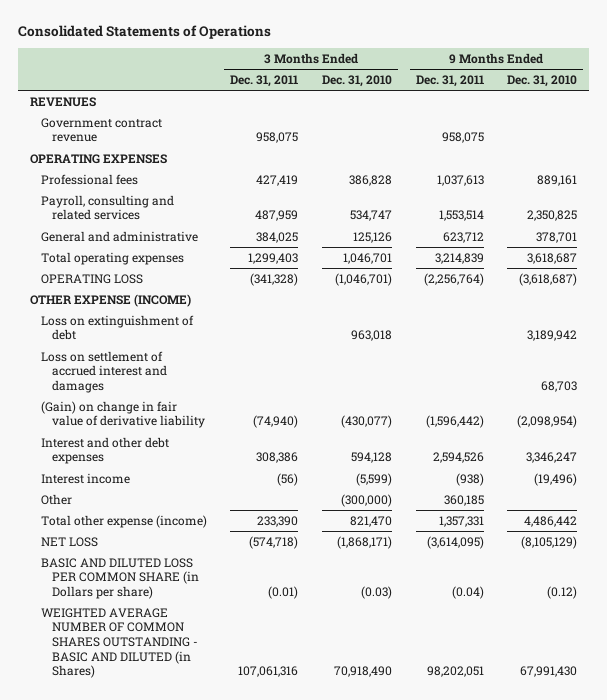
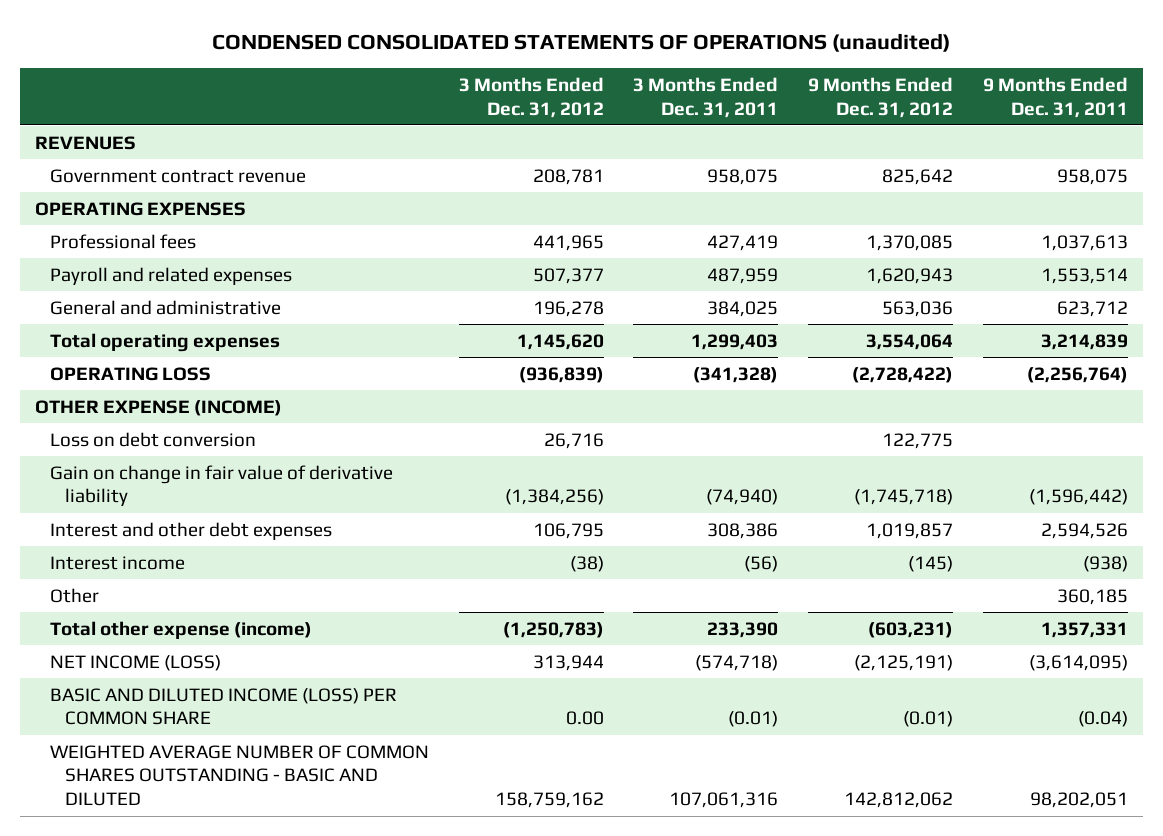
- Consolidated Statements of Operations
+ CONDENSED CONSOLIDATED STATEMENTS OF OPERATIONS (unaudited)
- | 3 Months Ended Dec. 31, 2011 | 3 Months Ended Dec. 31, 2010 | 9 Months Ended Dec. 31, 2011 | 9 Months Ended Dec. 31, 2010
+ | 3 Months Ended Dec. 31, 2012 | 3 Months Ended Dec. 31, 2011 | 9 Months Ended Dec. 31, 2012 | 9 Months Ended Dec. 31, 2011
- Payroll, consulting and related services | 487,959 | 534,747 | 1,553,514 | 2,350,825
+ Payroll and related expenses | 507,377 | 487,959 | 1,620,943 | 1,553,514
- Loss on extinguishment of debt | | 963,018 | | 3,189,942
- Loss on settlement of accrued interest and damages | | | | 68,703
- (Gain) on change in fair value of derivative liability | (74,940) | (430,077) | (1,596,442) | (2,098,954)
+ Loss on debt conversion | 26,716 | | 122,775 |
+ Gain on change in fair value of derivative liability | (1,384,256) | (74,940) | (1,745,718) | (1,596,442)
- NET LOSS | (574,718) | (1,868,171) | (3,614,095) | (8,105,129)
- BASIC AND DILUTED LOSS PER COMMON SHARE (in Dollars per share) | (0.01) | (0.03) | (0.04) | (0.12)
- WEIGHTED AVERAGE NUMBER OF COMMON SHARES OUTSTANDING - BASIC AND DILUTED (in Shares) | 107,061,316 | 70,918,490 | 98,202,051 | 67,991,430
+ NET INCOME (LOSS) | 313,944 | (574,718) | (2,125,191) | (3,614,095)
+ BASIC AND DILUTED INCOME (LOSS) PER COMMON SHARE | 0.00 | (0.01) | (0.01) | (0.04)
+ WEIGHTED AVERAGE NUMBER OF COMMON SHARES OUTSTANDING - BASIC AND DILUTED | 158,759,162 | 107,061,316 | 142,812,062 | 98,202,051

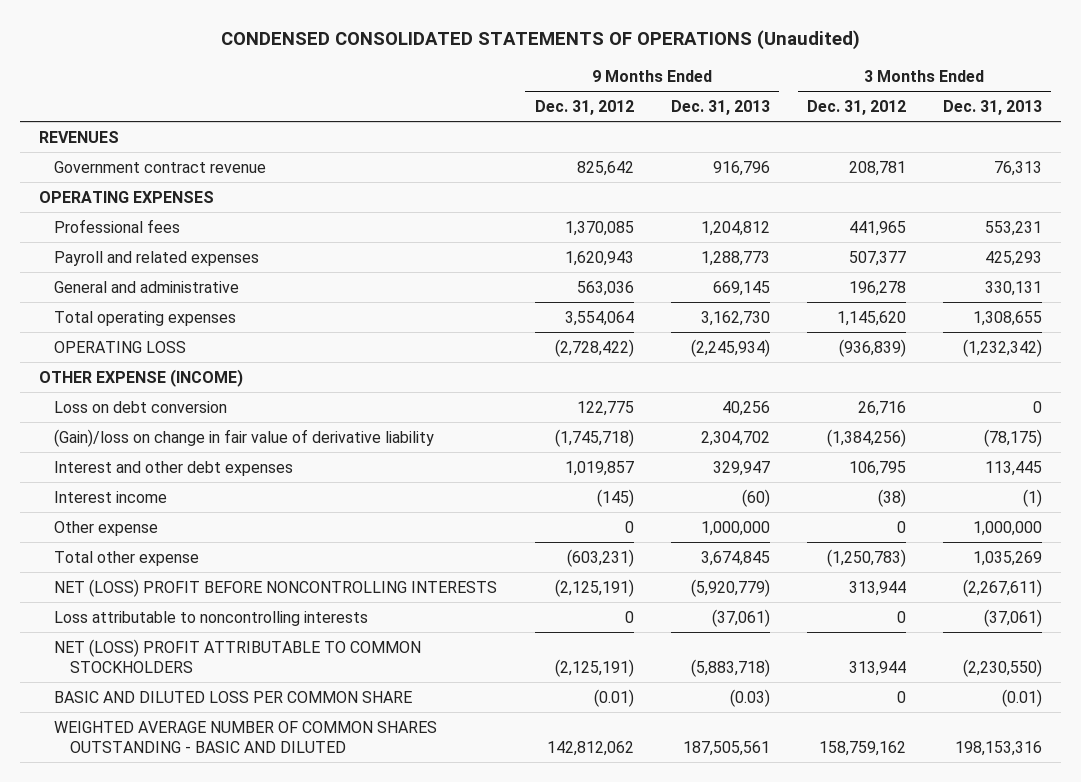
- CONDENSED CONSOLIDATED STATEMENTS OF OPERATIONS (unaudited)
+ CONDENSED CONSOLIDATED STATEMENTS OF OPERATIONS (Unaudited)
- | 3 Months Ended Dec. 31, 2012 | 3 Months Ended Dec. 31, 2011 | 9 Months Ended Dec. 31, 2012 | 9 Months Ended Dec. 31, 2011
+ | 9 Months Ended Dec. 31, 2012 | 9 Months Ended Dec. 31, 2013 | 3 Months Ended Dec. 31, 2012 | 3 Months Ended Dec. 31, 2013
- Gain on change in fair value of derivative liability | (1,384,256) | (74,940) | (1,745,718) | (1,596,442)
+ (Gain)/loss on change in fair value of derivative liability | (1,745,718) | 2,304,702 | (1,384,256) | (78,175)
- Other | | | | 360,185
- Total other expense (income) | (1,250,783) | 233,390 | (603,231) | 1,357,331
- NET INCOME (LOSS) | 313,944 | (574,718) | (2,125,191) | (3,614,095)
- BASIC AND DILUTED INCOME (LOSS) PER COMMON SHARE | 0.00 | (0.01) | (0.01) | (0.04)
+ Other expense | 0 | 1,000,000 | 0 | 1,000,000
+ Total other expense | (603,231) | 3,674,845 | (1,250,783) | 1,035,269
+ NET (LOSS) PROFIT BEFORE NONCONTROLLING INTERESTS | (2,125,191) | (5,920,779) | 313,944 | (2,267,611)
+ Loss attributable to noncontrolling interests | 0 | (37,061) | 0 | (37,061)
+ NET (LOSS) PROFIT ATTRIBUTABLE TO COMMON STOCKHOLDERS | (2,125,191) | (5,883,718) | 313,944 | (2,230,550)
+ BASIC AND DILUTED LOSS PER COMMON SHARE | (0.01) | (0.03) | 0 | (0.01)

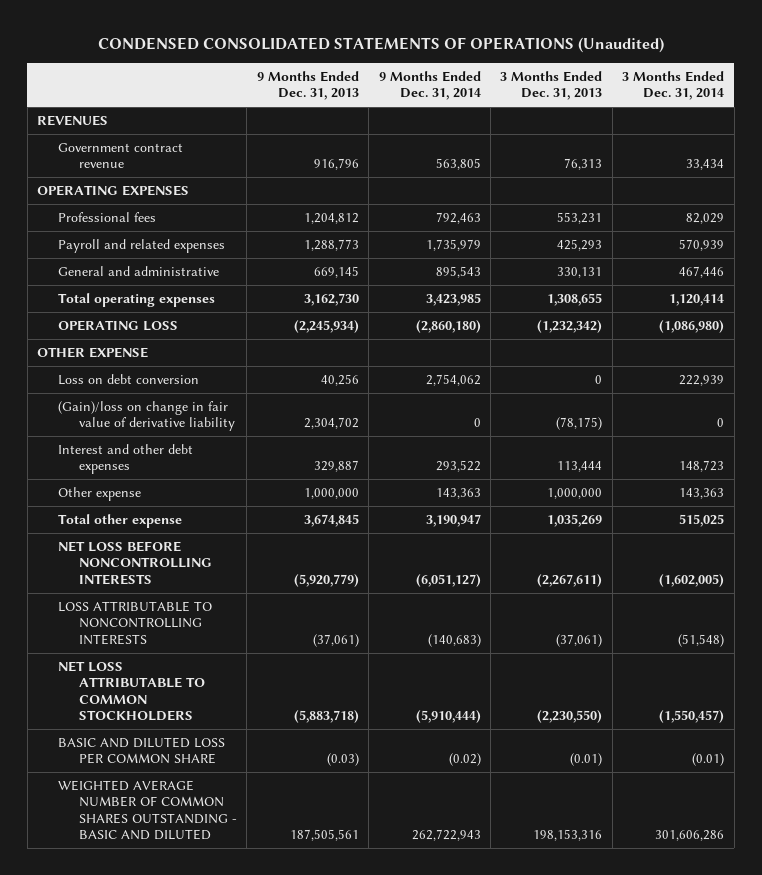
- | 9 Months Ended Dec. 31, 2012 | 9 Months Ended Dec. 31, 2013 | 3 Months Ended Dec. 31, 2012 | 3 Months Ended Dec. 31, 2013
+ | 9 Months Ended Dec. 31, 2013 | 9 Months Ended Dec. 31, 2014 | 3 Months Ended Dec. 31, 2013 | 3 Months Ended Dec. 31, 2014
- OTHER EXPENSE (INCOME)
+ OTHER EXPENSE
- Interest and other debt expenses | 1,019,857 | 329,947 | 106,795 | 113,445
- Interest income | (145) | (60) | (38) | (1)
+ Interest and other debt expenses | 329,887 | 293,522 | 113,444 | 148,723
- NET (LOSS) PROFIT BEFORE NONCONTROLLING INTERESTS | (2,125,191) | (5,920,779) | 313,944 | (2,267,611)
- Loss attributable to noncontrolling interests | 0 | (37,061) | 0 | (37,061)
- NET (LOSS) PROFIT ATTRIBUTABLE TO COMMON STOCKHOLDERS | (2,125,191) | (5,883,718) | 313,944 | (2,230,550)
+ NET LOSS BEFORE NONCONTROLLING INTERESTS | (5,920,779) | (6,051,127) | (2,267,611) | (1,602,005)
+ LOSS ATTRIBUTABLE TO NONCONTROLLING INTERESTS | (37,061) | (140,683) | (37,061) | (51,548)
+ NET LOSS ATTRIBUTABLE TO COMMON STOCKHOLDERS | (5,883,718) | (5,910,444) | (2,230,550) | (1,550,457)

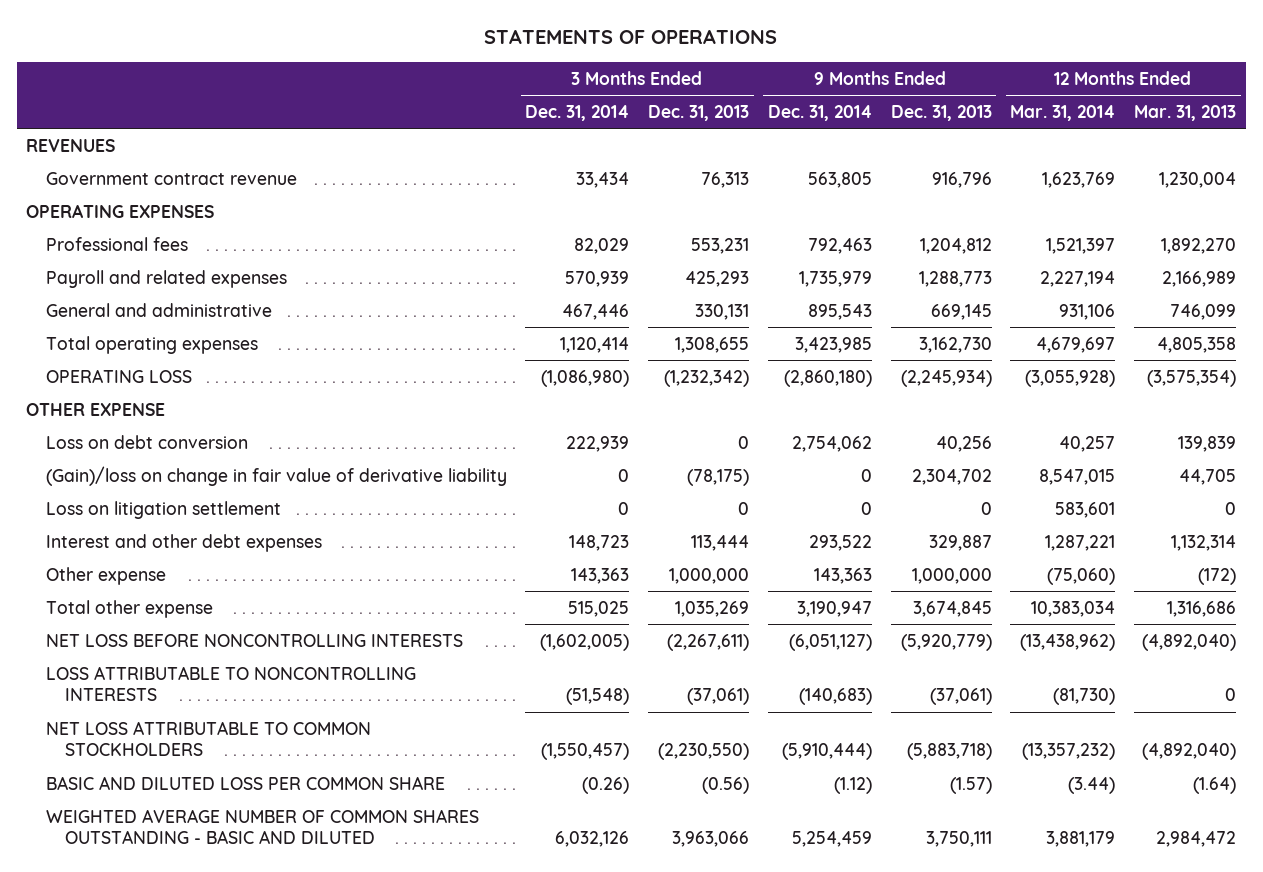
- CONDENSED CONSOLIDATED STATEMENTS OF OPERATIONS (Unaudited)
+ STATEMENTS OF OPERATIONS
- | 9 Months Ended Dec. 31, 2013 | 9 Months Ended Dec. 31, 2014 | 3 Months Ended Dec. 31, 2013 | 3 Months Ended Dec. 31, 2014
+ | 3 Months Ended Dec. 31, 2014 | 3 Months Ended Dec. 31, 2013 | 9 Months Ended Dec. 31, 2014 | 9 Months Ended Dec. 31, 2013 | 12 Months Ended Mar. 31, 2014 | 12 Months Ended Mar. 31, 2013
+ Loss on litigation settlement | 0 | 0 | 0 | 0 | 583,601 | 0
- BASIC AND DILUTED LOSS PER COMMON SHARE | (0.03) | (0.02) | (0.01) | (0.01)
- WEIGHTED AVERAGE NUMBER OF COMMON SHARES OUTSTANDING - BASIC AND DILUTED | 187,505,561 | 262,722,943 | 198,153,316 | 301,606,286
+ BASIC AND DILUTED LOSS PER COMMON SHARE | (0.26) | (0.56) | (1.12) | (1.57) | (3.44) | (1.64)
+ WEIGHTED AVERAGE NUMBER OF COMMON SHARES OUTSTANDING - BASIC AND DILUTED | 6,032,126 | 3,963,066 | 5,254,459 | 3,750,111 | 3,881,179 | 2,984,472

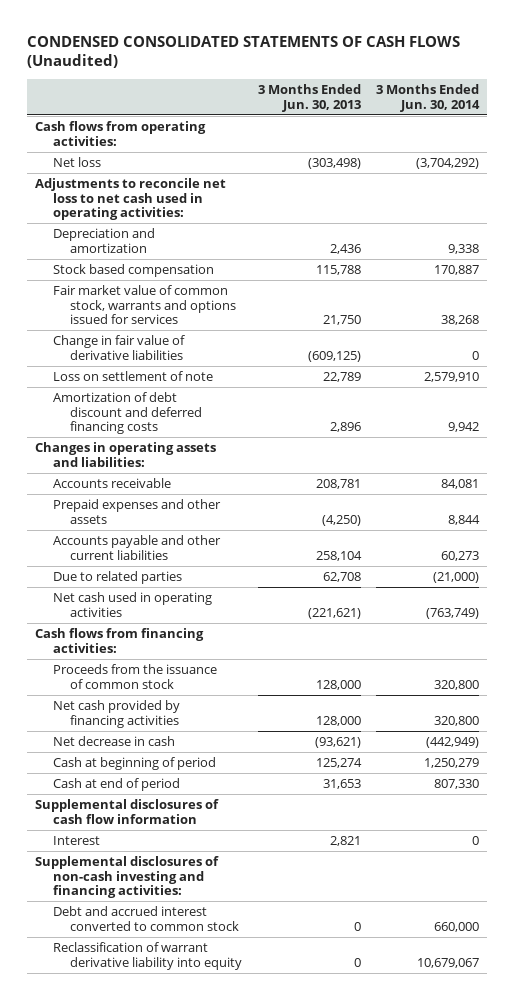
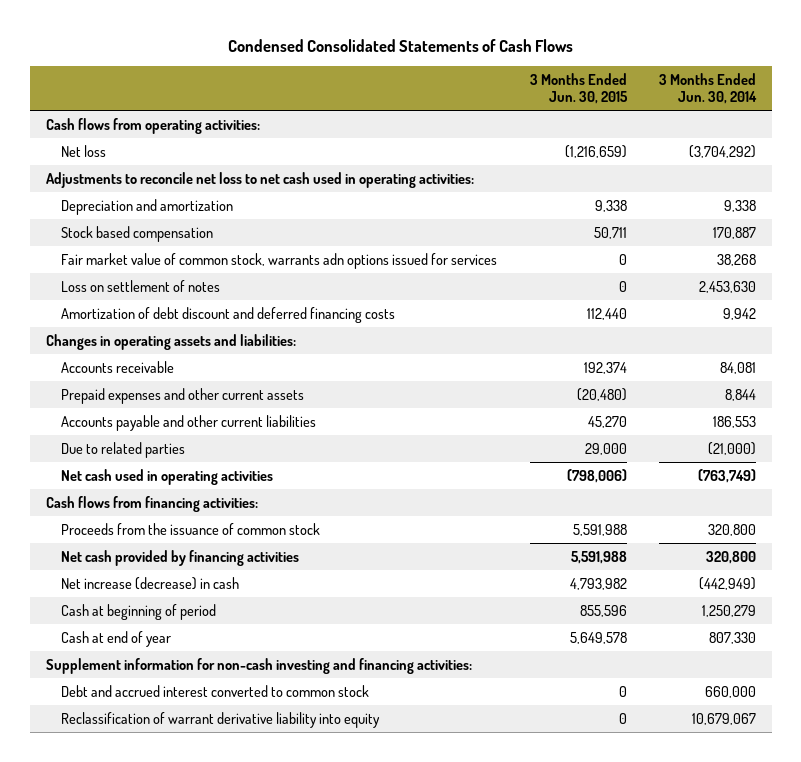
- CONDENSED CONSOLIDATED STATEMENTS OF CASH FLOWS (Unaudited)
+ Condensed Consolidated Statements of Cash Flows
- | 3 Months Ended Jun. 30, 2013 | 3 Months Ended Jun. 30, 2014
+ | 3 Months Ended Jun. 30, 2015 | 3 Months Ended Jun. 30, 2014
- Fair market value of common stock, warrants and options issued for services | 21,750 | 38,268
- Change in fair value of derivative liabilities | (609,125) | 0
- Loss on settlement of note | 22,789 | 2,579,910
+ Fair market value of common stock, warrants adn options issued for services | 0 | 38,268
+ Loss on settlement of notes | 0 | 2,453,630
- Prepaid expenses and other assets | (4,250) | 8,844
- Accounts payable and other current liabilities | 258,104 | 60,273
+ Prepaid expenses and other current assets | (20,480) | 8,844
+ Accounts payable and other current liabilities | 45,270 | 186,553
- Net decrease in cash | (93,621) | (442,949)
+ Net increase (decrease) in cash | 4,793,982 | (442,949)
- Cash at end of period | 31,653 | 807,330
- Supplemental disclosures of cash flow information
- Interest | 2,821 | 0
- Supplemental disclosures of non-cash investing and financing activities:
+ Cash at end of year | 5,649,578 | 807,330
+ Supplement information for non-cash investing and financing activities:

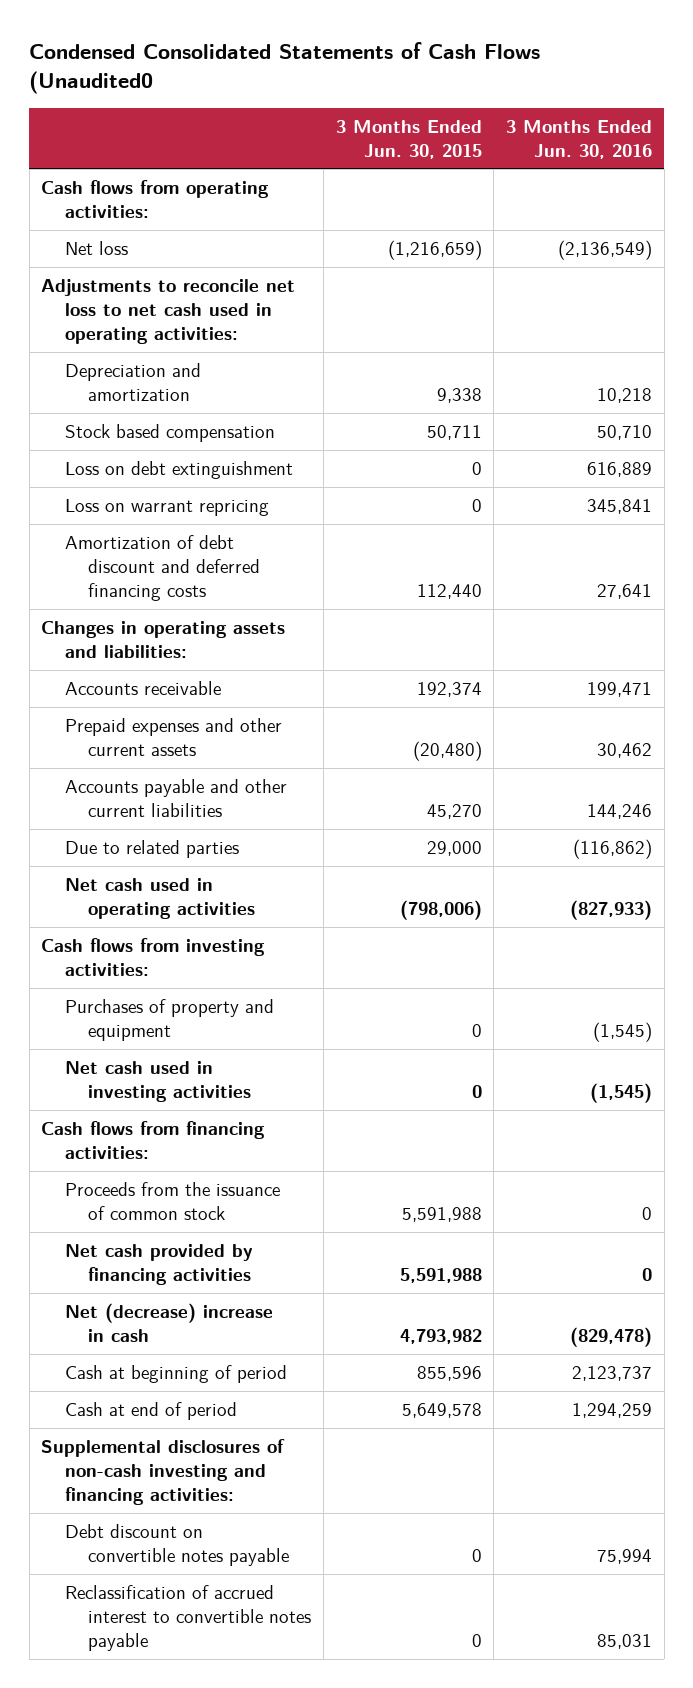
- Condensed Consolidated Statements of Cash Flows
+ Condensed Consolidated Statements of Cash Flows (Unaudited0
- | 3 Months Ended Jun. 30, 2015 | 3 Months Ended Jun. 30, 2014
+ | 3 Months Ended Jun. 30, 2015 | 3 Months Ended Jun. 30, 2016
- Fair market value of common stock, warrants adn options issued for services | 0 | 38,268
- Loss on settlement of notes | 0 | 2,453,630
+ Loss on debt extinguishment | 0 | 616,889
+ Loss on warrant repricing | 0 | 345,841
+ Cash flows from investing activities:
+ Purchases of property and equipment | 0 | (1,545)
+ Net cash used in investing activities | 0 | (1,545)
- Net increase (decrease) in cash | 4,793,982 | (442,949)
+ Net (decrease) increase in cash | 4,793,982 | (829,478)
- Cash at end of year | 5,649,578 | 807,330
- Supplement information for non-cash investing and financing activities:
- Debt and accrued interest converted to common stock | 0 | 660,000
- Reclassification of warrant derivative liability into equity | 0 | 10,679,067
+ Cash at end of period | 5,649,578 | 1,294,259
+ Supplemental disclosures of non-cash investing and financing activities:
+ Debt discount on convertible notes payable | 0 | 75,994
+ Reclassification of accrued interest to convertible notes payable | 0 | 85,031

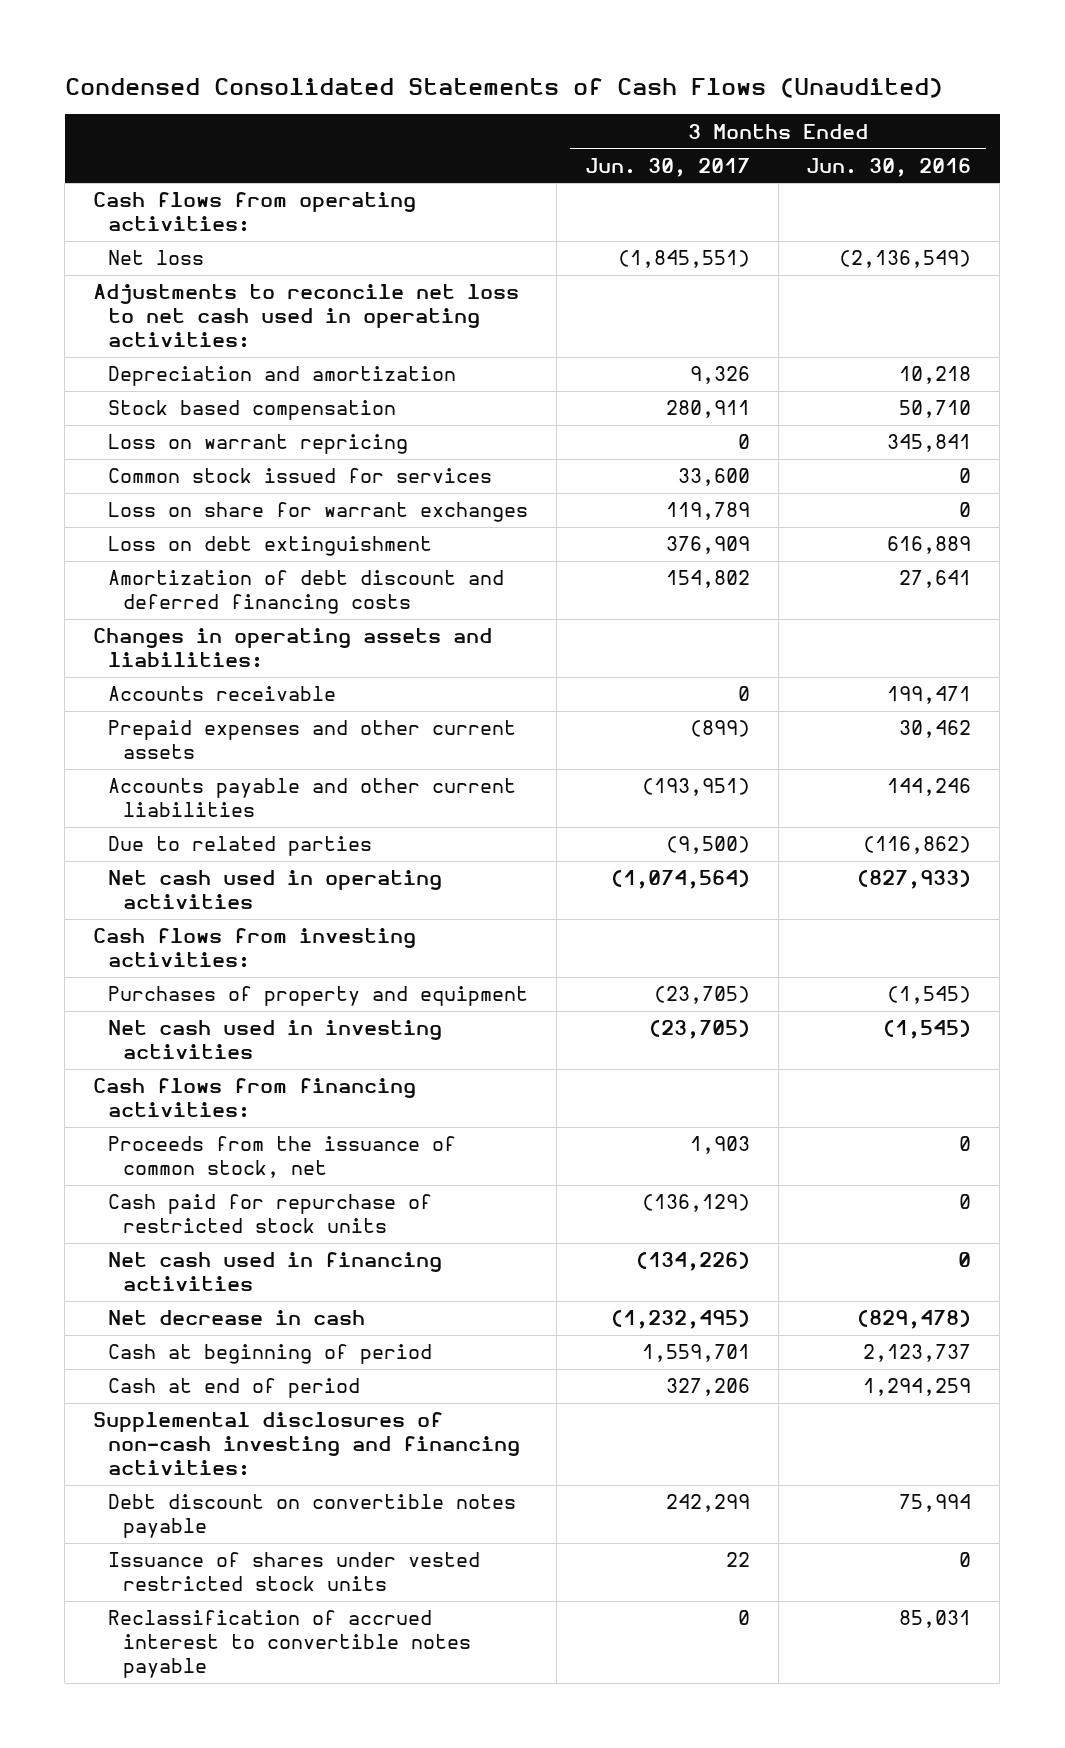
- Condensed Consolidated Statements of Cash Flows (Unaudited0
+ Condensed Consolidated Statements of Cash Flows (Unaudited)
- | 3 Months Ended Jun. 30, 2015 | 3 Months Ended Jun. 30, 2016
+ | 3 Months Ended Jun. 30, 2017 | 3 Months Ended Jun. 30, 2016
+ Common stock issued for services | 33,600 | 0
+ Loss on share for warrant exchanges | 119,789 | 0
moved down: Loss on debt extinguishment | 376,909 | 616,889
- Proceeds from the issuance of common stock | 5,591,988 | 0
- Net cash provided by financing activities | 5,591,988 | 0
- Net (decrease) increase in cash | 4,793,982 | (829,478)
+ Proceeds from the issuance of common stock, net | 1,903 | 0
+ Cash paid for repurchase of restricted stock units | (136,129) | 0
+ Net cash used in financing activities | (134,226) | 0
+ Net decrease in cash | (1,232,495) | (829,478)
+ Issuance of shares under vested restricted stock units | 22 | 0

